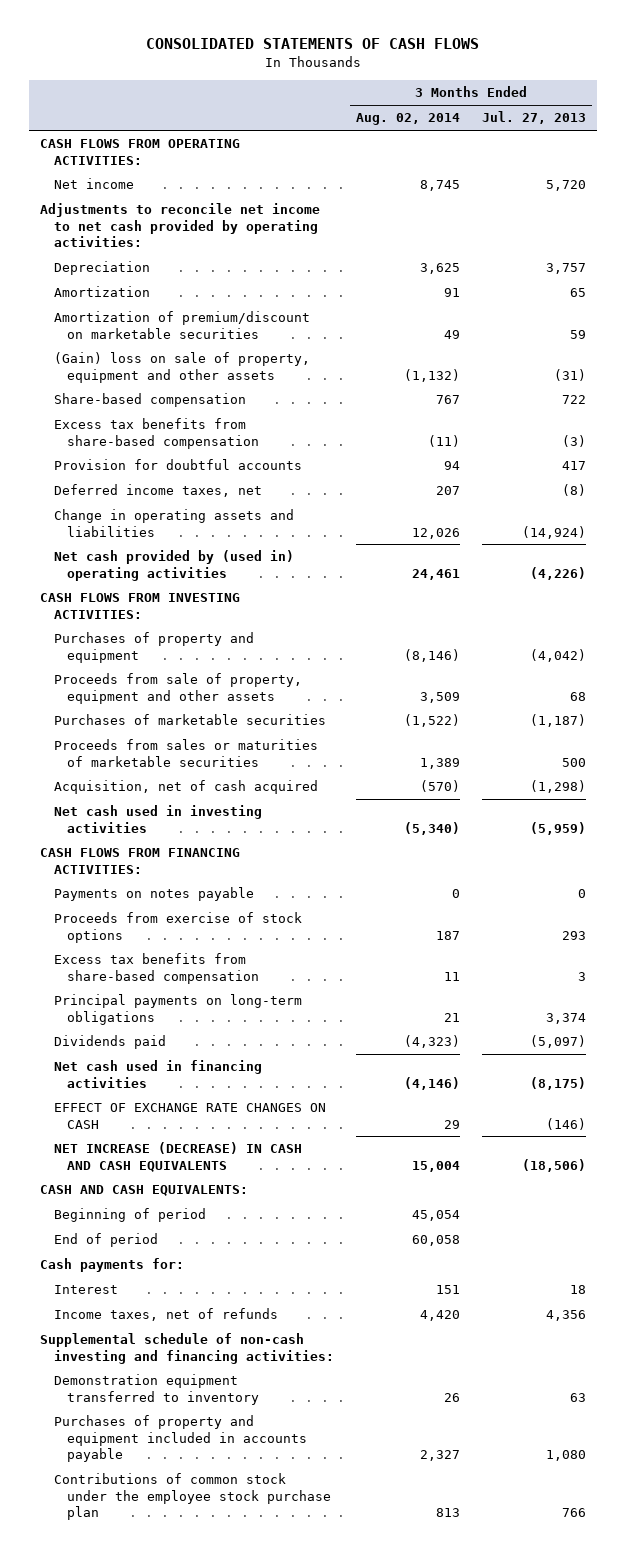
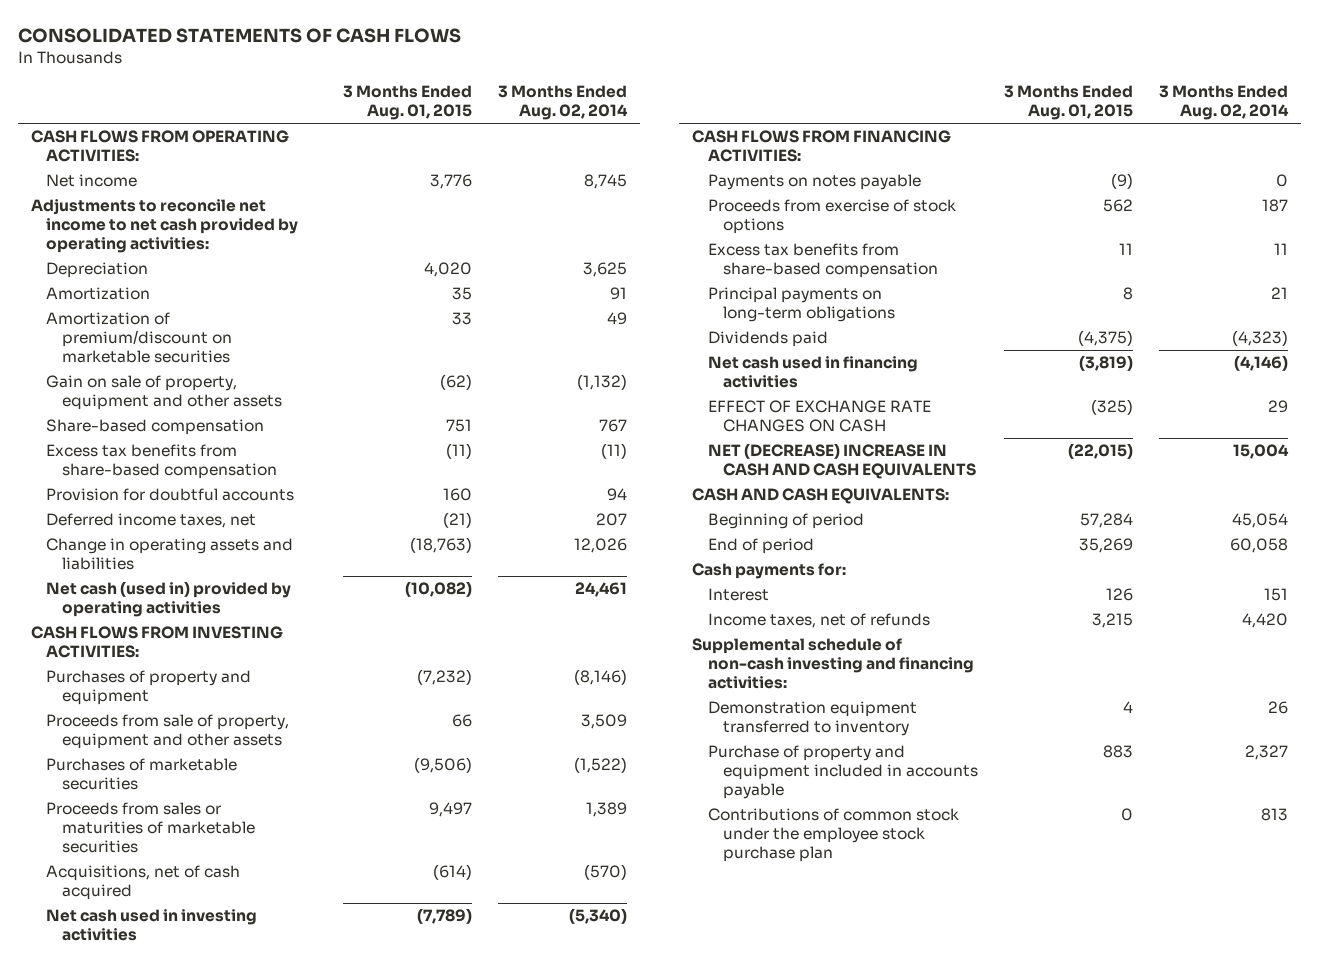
- | 3 Months Ended Aug. 02, 2014 | 3 Months Ended Jul. 27, 2013
+ | 3 Months Ended Aug. 01, 2015 | 3 Months Ended Aug. 02, 2014
- (Gain) loss on sale of property, equipment and other assets | (1,132) | (31)
+ Gain on sale of property, equipment and other assets | (62) | (1,132)
- Net cash provided by (used in) operating activities | 24,461 | (4,226)
+ Net cash (used in) provided by operating activities | (10,082) | 24,461
- Acquisition, net of cash acquired | (570) | (1,298)
+ Acquisitions, net of cash acquired | (614) | (570)
- NET INCREASE (DECREASE) IN CASH AND CASH EQUIVALENTS | 15,004 | (18,506)
+ NET (DECREASE) INCREASE IN CASH AND CASH EQUIVALENTS | (22,015) | 15,004
- Purchases of property and equipment included in accounts payable | 2,327 | 1,080
+ Purchase of property and equipment included in accounts payable | 883 | 2,327

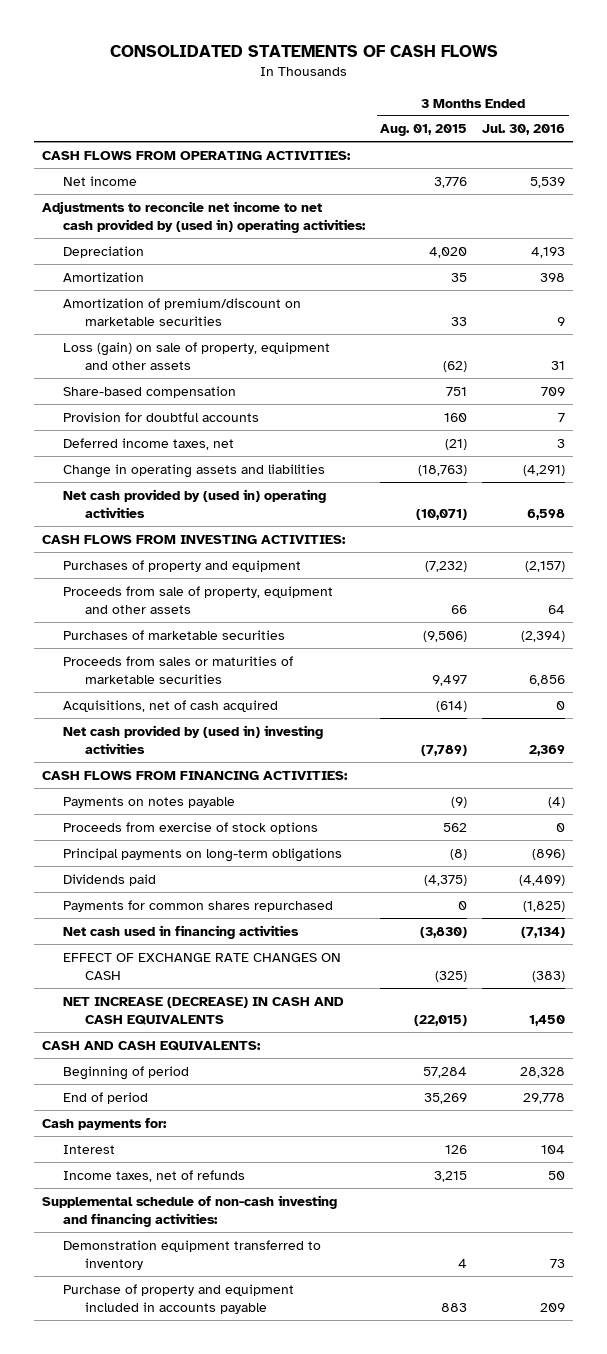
- | 3 Months Ended Aug. 01, 2015 | 3 Months Ended Aug. 02, 2014
+ | 3 Months Ended Aug. 01, 2015 | 3 Months Ended Jul. 30, 2016
- Adjustments to reconcile net income to net cash provided by operating activities:
+ Adjustments to reconcile net income to net cash provided by (used in) operating activities:
- Gain on sale of property, equipment and other assets | (62) | (1,132)
+ Loss (gain) on sale of property, equipment and other assets | (62) | 31
- Excess tax benefits from share-based compensation | (11) | (11)
- Net cash (used in) provided by operating activities | (10,082) | 24,461
+ Net cash provided by (used in) operating activities | (10,071) | 6,598
- Net cash used in investing activities | (7,789) | (5,340)
+ Net cash provided by (used in) investing activities | (7,789) | 2,369
- Excess tax benefits from share-based compensation | 11 | 11
- Principal payments on long-term obligations | 8 | 21
+ Principal payments on long-term obligations | (8) | (896)
- Net cash used in financing activities | (3,819) | (4,146)
+ Payments for common shares repurchased | 0 | (1,825)
+ Net cash used in financing activities | (3,830) | (7,134)
- NET (DECREASE) INCREASE IN CASH AND CASH EQUIVALENTS | (22,015) | 15,004
+ NET INCREASE (DECREASE) IN CASH AND CASH EQUIVALENTS | (22,015) | 1,450
- Contributions of common stock under the employee stock purchase plan | 0 | 813

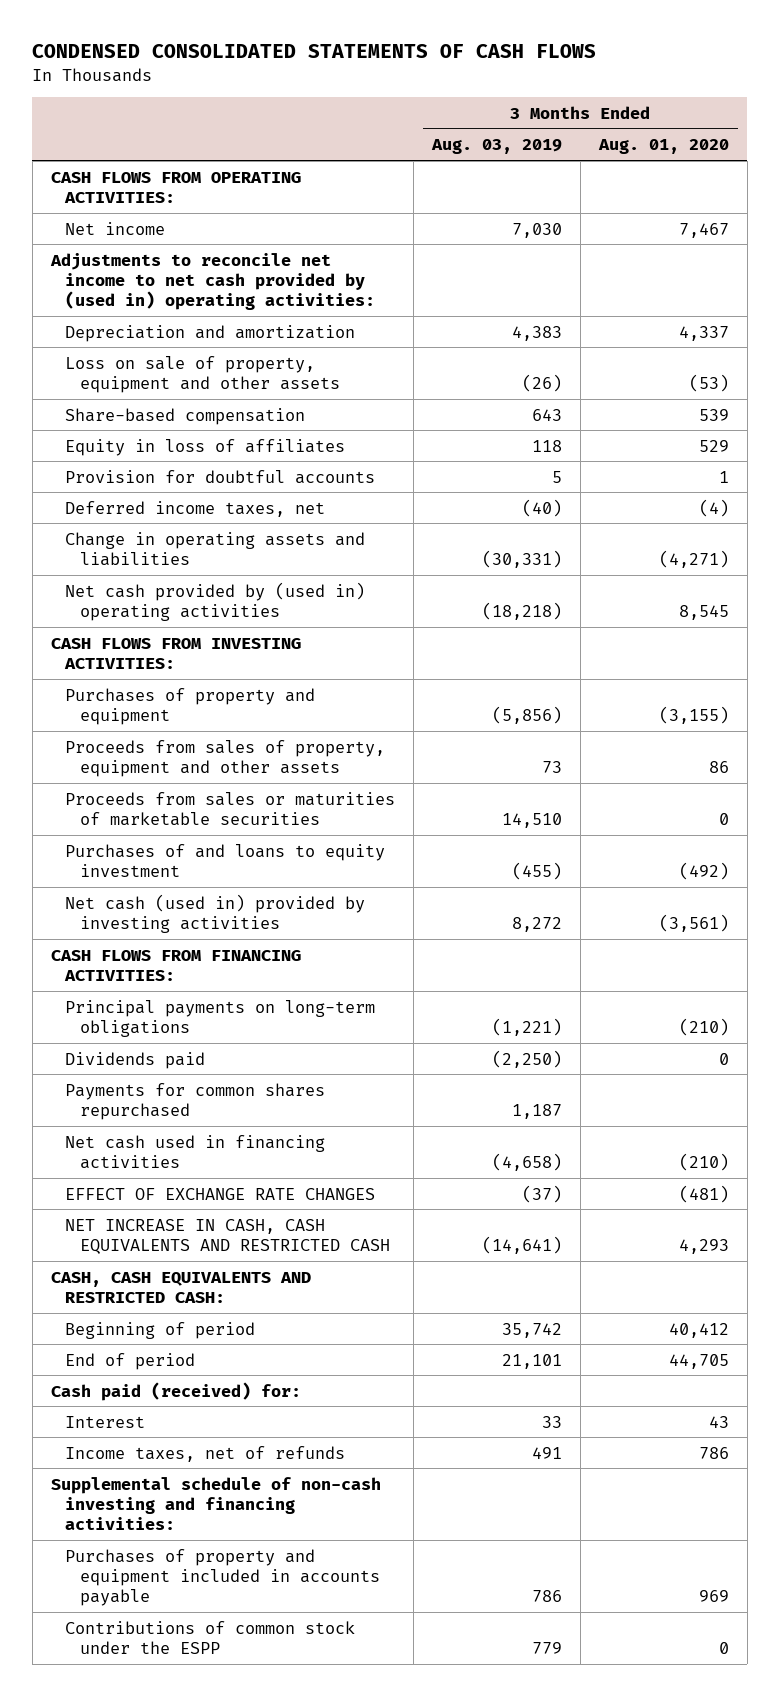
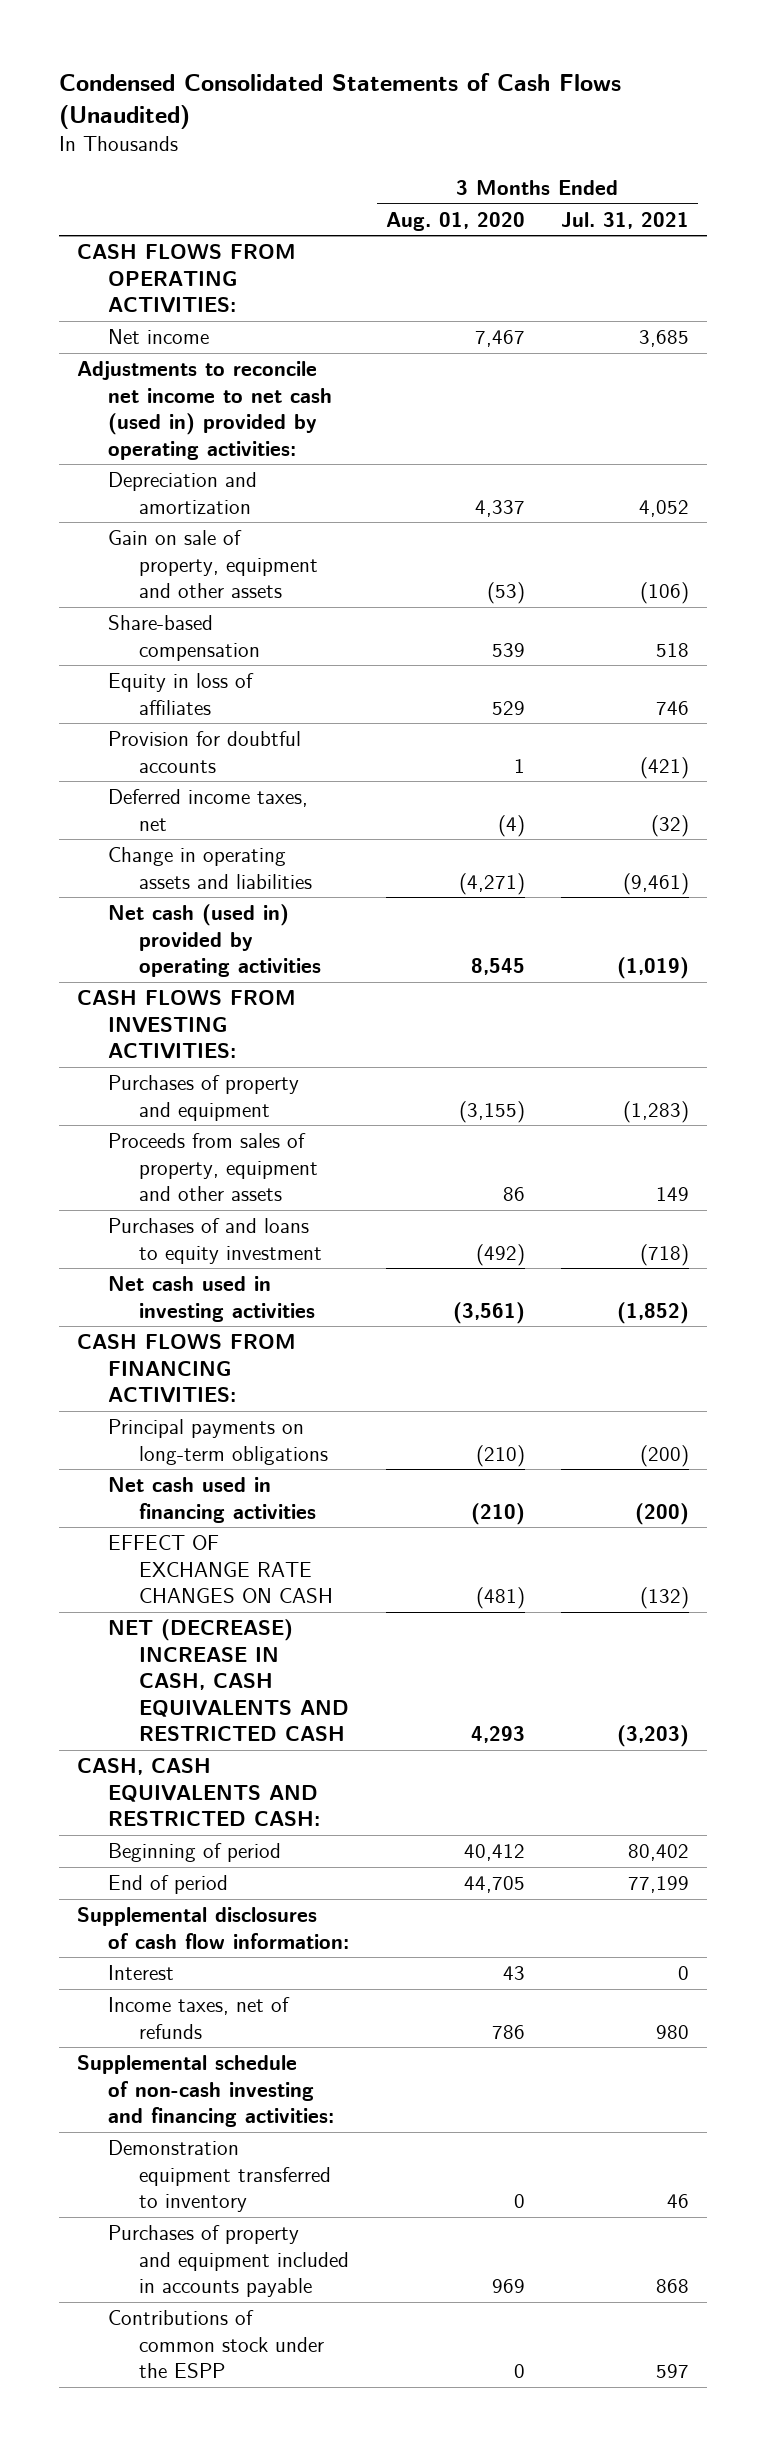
- CONDENSED CONSOLIDATED STATEMENTS OF CASH FLOWS
+ Condensed Consolidated Statements of Cash Flows (Unaudited)
- | 3 Months Ended Aug. 03, 2019 | 3 Months Ended Aug. 01, 2020
+ | 3 Months Ended Aug. 01, 2020 | 3 Months Ended Jul. 31, 2021
- Adjustments to reconcile net income to net cash provided by (used in) operating activities:
+ Adjustments to reconcile net income to net cash (used in) provided by operating activities:
- Loss on sale of property, equipment and other assets | (26) | (53)
+ Gain on sale of property, equipment and other assets | (53) | (106)
- Net cash provided by (used in) operating activities | (18,218) | 8,545
+ Net cash (used in) provided by operating activities | 8,545 | (1,019)
- Proceeds from sales or maturities of marketable securities | 14,510 | 0
- Net cash (used in) provided by investing activities | 8,272 | (3,561)
+ Net cash used in investing activities | (3,561) | (1,852)
- Dividends paid | (2,250) | 0
- Payments for common shares repurchased | 1,187 |
- EFFECT OF EXCHANGE RATE CHANGES | (37) | (481)
- NET INCREASE IN CASH, CASH EQUIVALENTS AND RESTRICTED CASH | (14,641) | 4,293
+ EFFECT OF EXCHANGE RATE CHANGES ON CASH | (481) | (132)
+ NET (DECREASE) INCREASE IN CASH, CASH EQUIVALENTS AND RESTRICTED CASH | 4,293 | (3,203)
- Cash paid (received) for:
+ Supplemental disclosures of cash flow information:
+ Demonstration equipment transferred to inventory | 0 | 46

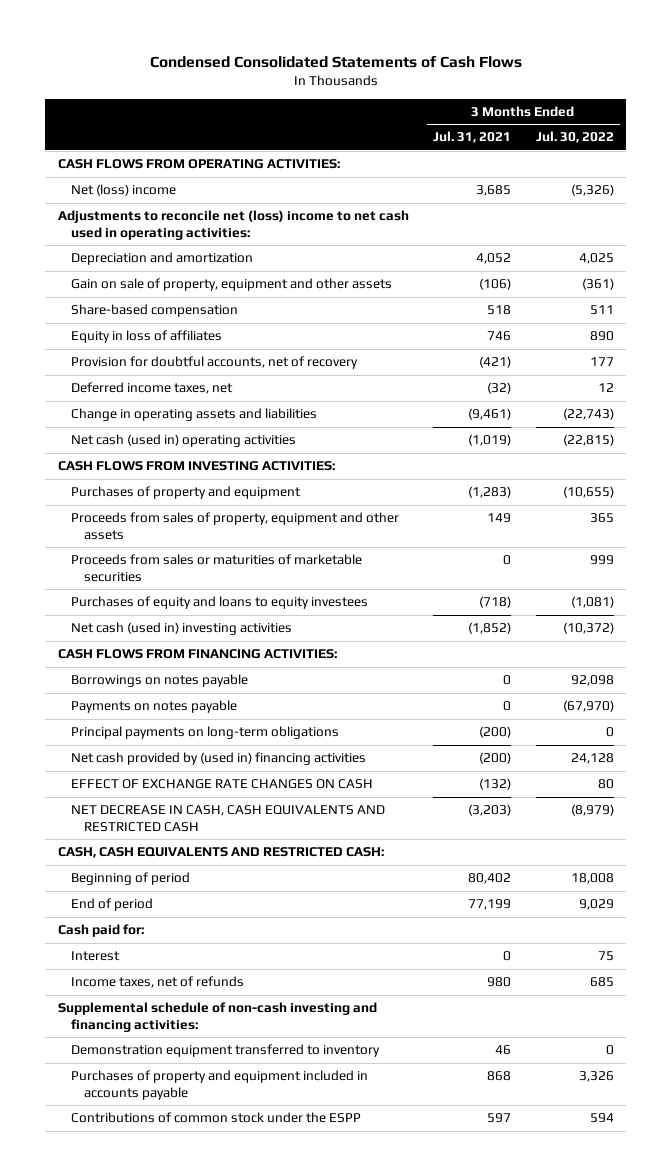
- Condensed Consolidated Statements of Cash Flows (Unaudited)
+ Condensed Consolidated Statements of Cash Flows
- | 3 Months Ended Aug. 01, 2020 | 3 Months Ended Jul. 31, 2021
+ | 3 Months Ended Jul. 31, 2021 | 3 Months Ended Jul. 30, 2022
- Net income | 7,467 | 3,685
- Adjustments to reconcile net income to net cash (used in) provided by operating activities:
+ Net (loss) income | 3,685 | (5,326)
+ Adjustments to reconcile net (loss) income to net cash used in operating activities:
- Provision for doubtful accounts | 1 | (421)
+ Provision for doubtful accounts, net of recovery | (421) | 177
- Net cash (used in) provided by operating activities | 8,545 | (1,019)
+ Net cash (used in) operating activities | (1,019) | (22,815)
- Purchases of and loans to equity investment | (492) | (718)
- Net cash used in investing activities | (3,561) | (1,852)
+ Proceeds from sales or maturities of marketable securities | 0 | 999
+ Purchases of equity and loans to equity investees | (718) | (1,081)
+ Net cash (used in) investing activities | (1,852) | (10,372)
+ Borrowings on notes payable | 0 | 92,098
+ Payments on notes payable | 0 | (67,970)
- Net cash used in financing activities | (210) | (200)
+ Net cash provided by (used in) financing activities | (200) | 24,128
- NET (DECREASE) INCREASE IN CASH, CASH EQUIVALENTS AND RESTRICTED CASH | 4,293 | (3,203)
+ NET DECREASE IN CASH, CASH EQUIVALENTS AND RESTRICTED CASH | (3,203) | (8,979)
- Supplemental disclosures of cash flow information:
+ Cash paid for:

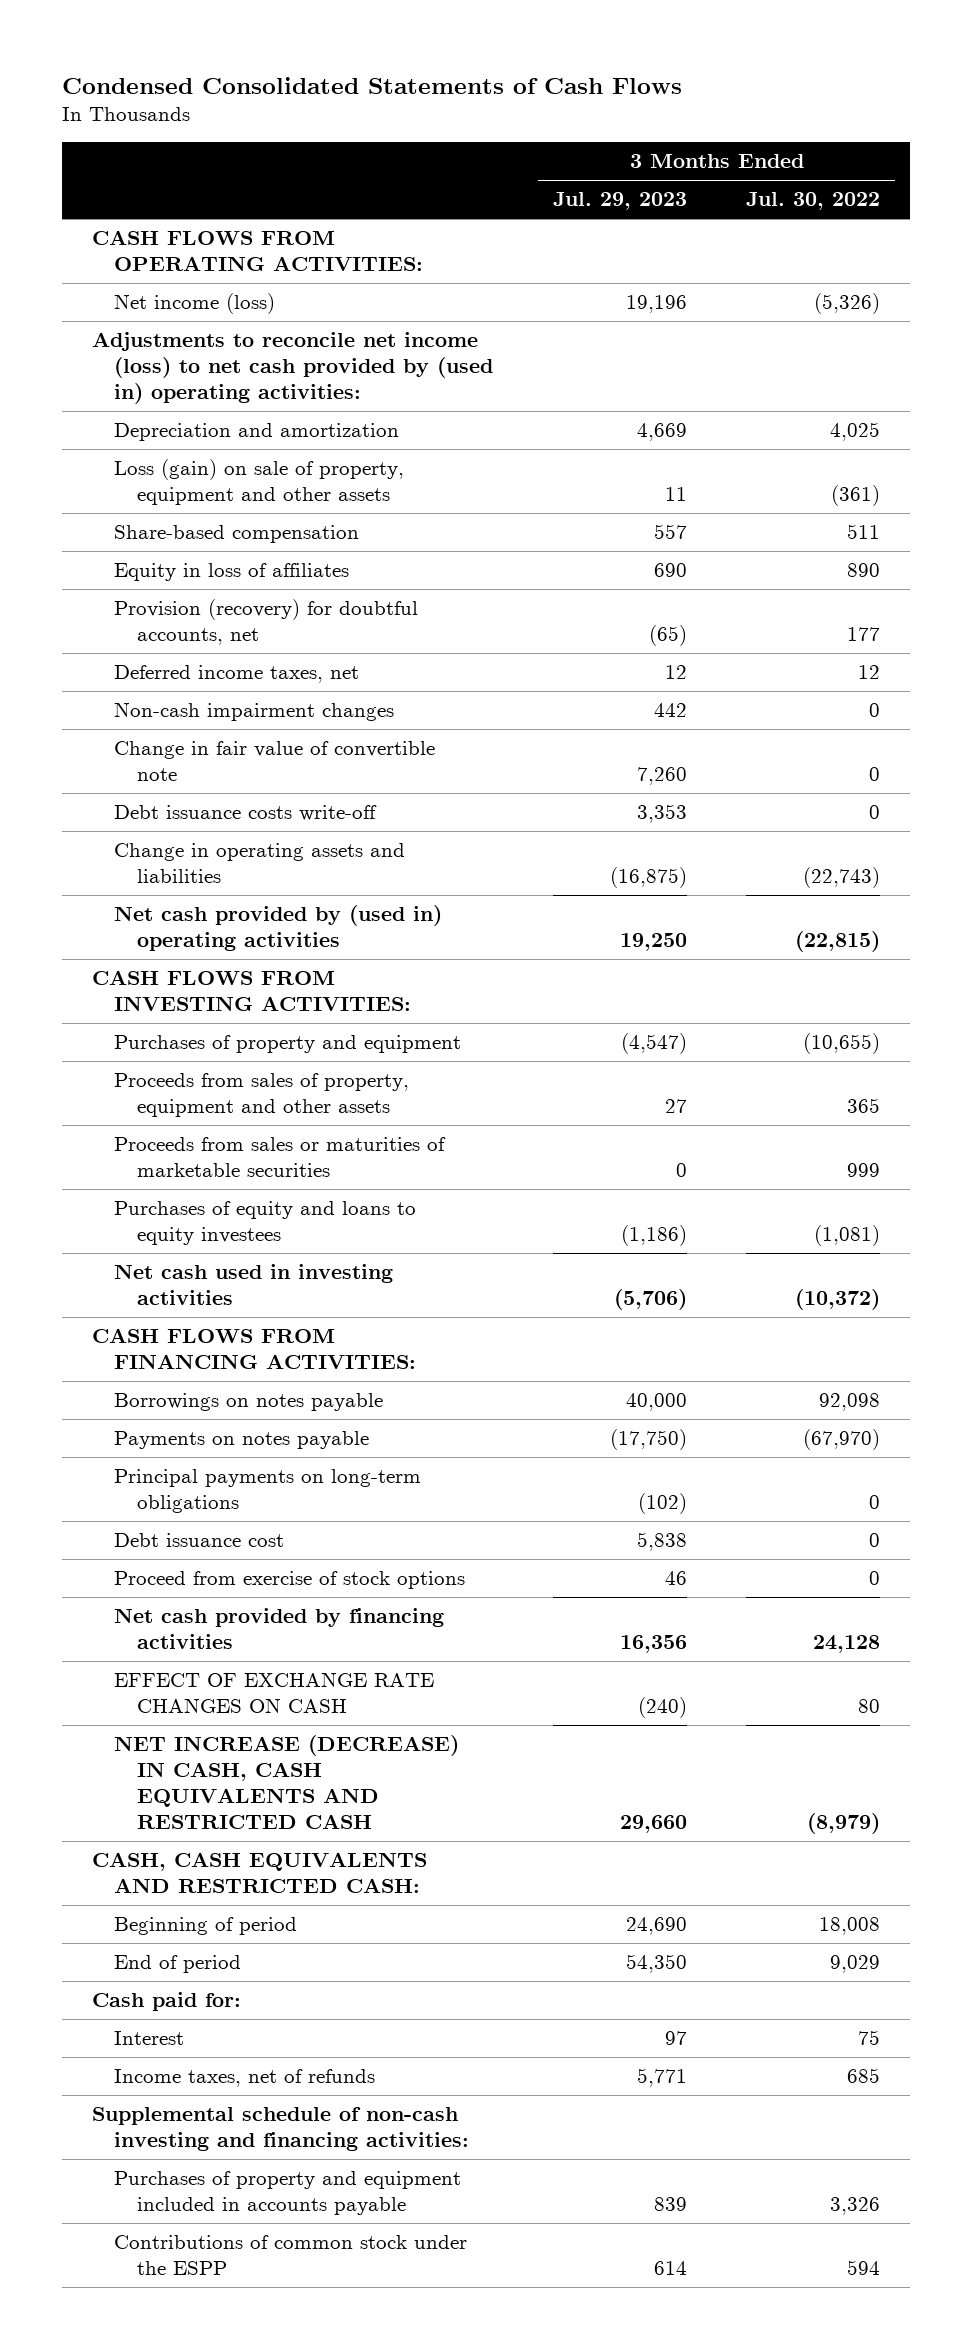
- | 3 Months Ended Jul. 31, 2021 | 3 Months Ended Jul. 30, 2022
+ | 3 Months Ended Jul. 29, 2023 | 3 Months Ended Jul. 30, 2022
- Net (loss) income | 3,685 | (5,326)
- Adjustments to reconcile net (loss) income to net cash used in operating activities:
+ Net income (loss) | 19,196 | (5,326)
+ Adjustments to reconcile net income (loss) to net cash provided by (used in) operating activities:
- Gain on sale of property, equipment and other assets | (106) | (361)
+ Loss (gain) on sale of property, equipment and other assets | 11 | (361)
- Provision for doubtful accounts, net of recovery | (421) | 177
+ Provision (recovery) for doubtful accounts, net | (65) | 177
+ Non-cash impairment changes | 442 | 0
+ Change in fair value of convertible note | 7,260 | 0
+ Debt issuance costs write-off | 3,353 | 0
- Net cash (used in) operating activities | (1,019) | (22,815)
+ Net cash provided by (used in) operating activities | 19,250 | (22,815)
- Net cash (used in) investing activities | (1,852) | (10,372)
+ Net cash used in investing activities | (5,706) | (10,372)
- Net cash provided by (used in) financing activities | (200) | 24,128
+ Debt issuance cost | 5,838 | 0
+ Proceed from exercise of stock options | 46 | 0
+ Net cash provided by financing activities | 16,356 | 24,128
- NET DECREASE IN CASH, CASH EQUIVALENTS AND RESTRICTED CASH | (3,203) | (8,979)
+ NET INCREASE (DECREASE) IN CASH, CASH EQUIVALENTS AND RESTRICTED CASH | 29,660 | (8,979)
- Demonstration equipment transferred to inventory | 46 | 0

